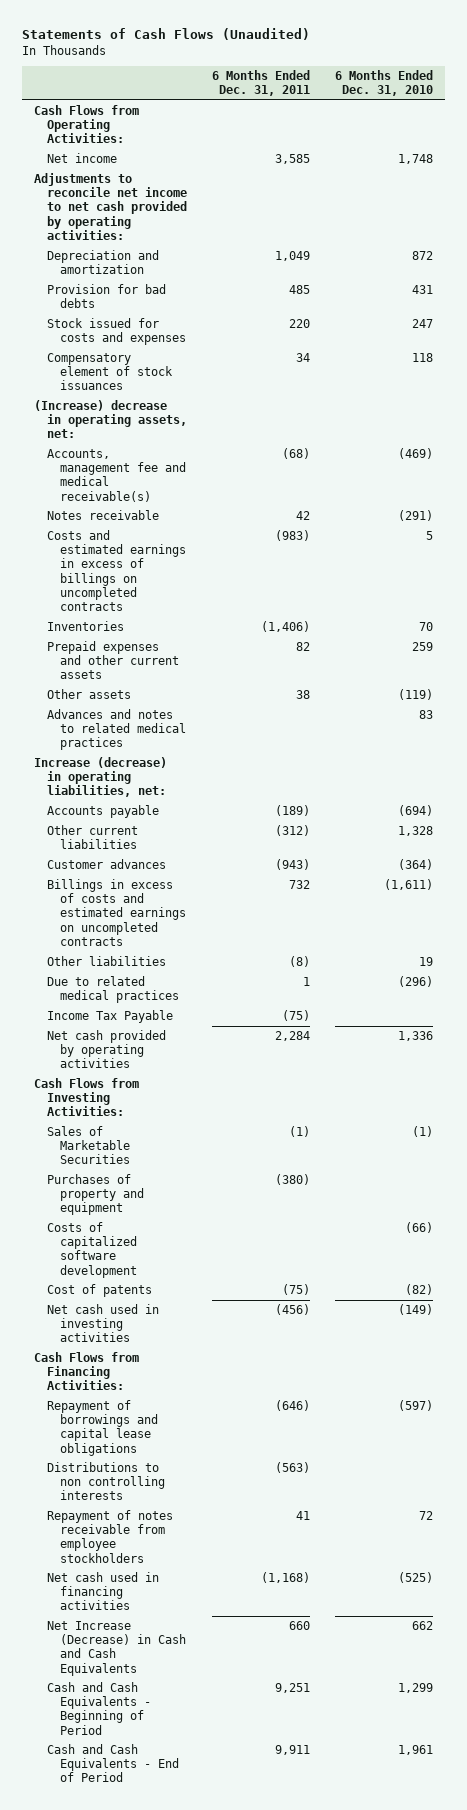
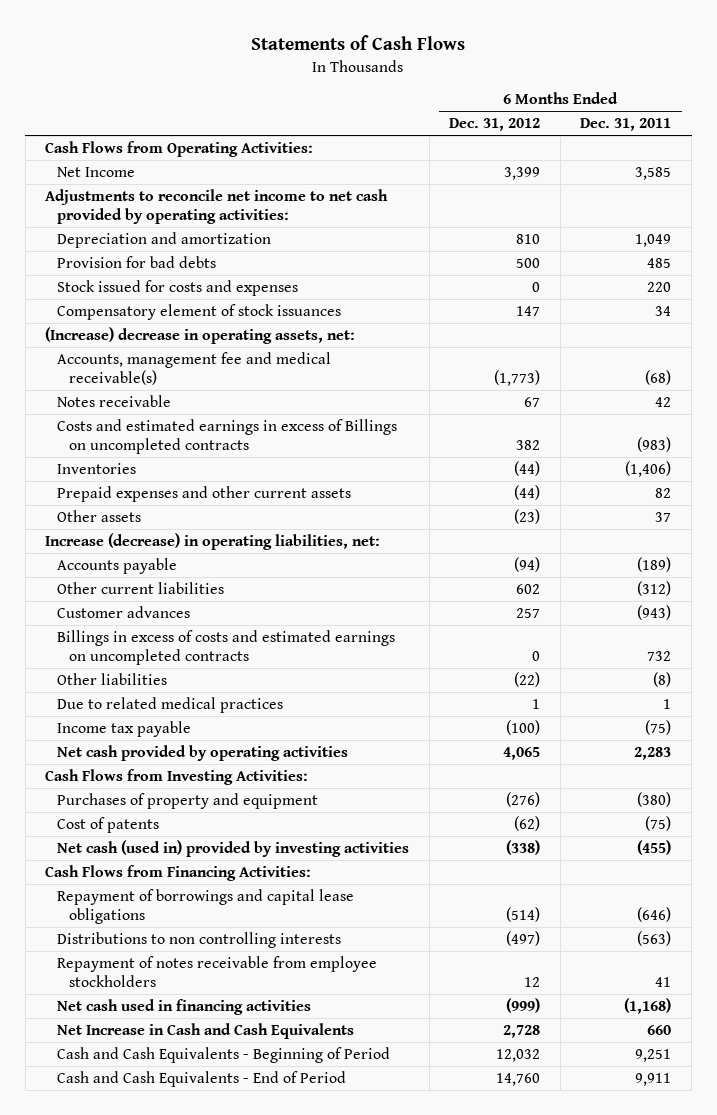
- Statements of Cash Flows (Unaudited)
+ Statements of Cash Flows
- | 6 Months Ended Dec. 31, 2011 | 6 Months Ended Dec. 31, 2010
+ | 6 Months Ended Dec. 31, 2012 | 6 Months Ended Dec. 31, 2011
- Net income | 3,585 | 1,748
+ Net Income | 3,399 | 3,585
- Costs and estimated earnings in excess of billings on uncompleted contracts | (983) | 5
+ Costs and estimated earnings in excess of Billings on uncompleted contracts | 382 | (983)
- Other assets | 38 | (119)
- Advances and notes to related medical practices | | 83
+ Other assets | (23) | 37
- Income Tax Payable | (75) |
- Net cash provided by operating activities | 2,284 | 1,336
+ Income tax payable | (100) | (75)
+ Net cash provided by operating activities | 4,065 | 2,283
- Sales of Marketable Securities | (1) | (1)
- Costs of capitalized software development | | (66)
- Net cash used in investing activities | (456) | (149)
+ Net cash (used in) provided by investing activities | (338) | (455)
- Net Increase (Decrease) in Cash and Cash Equivalents | 660 | 662
+ Net Increase in Cash and Cash Equivalents | 2,728 | 660

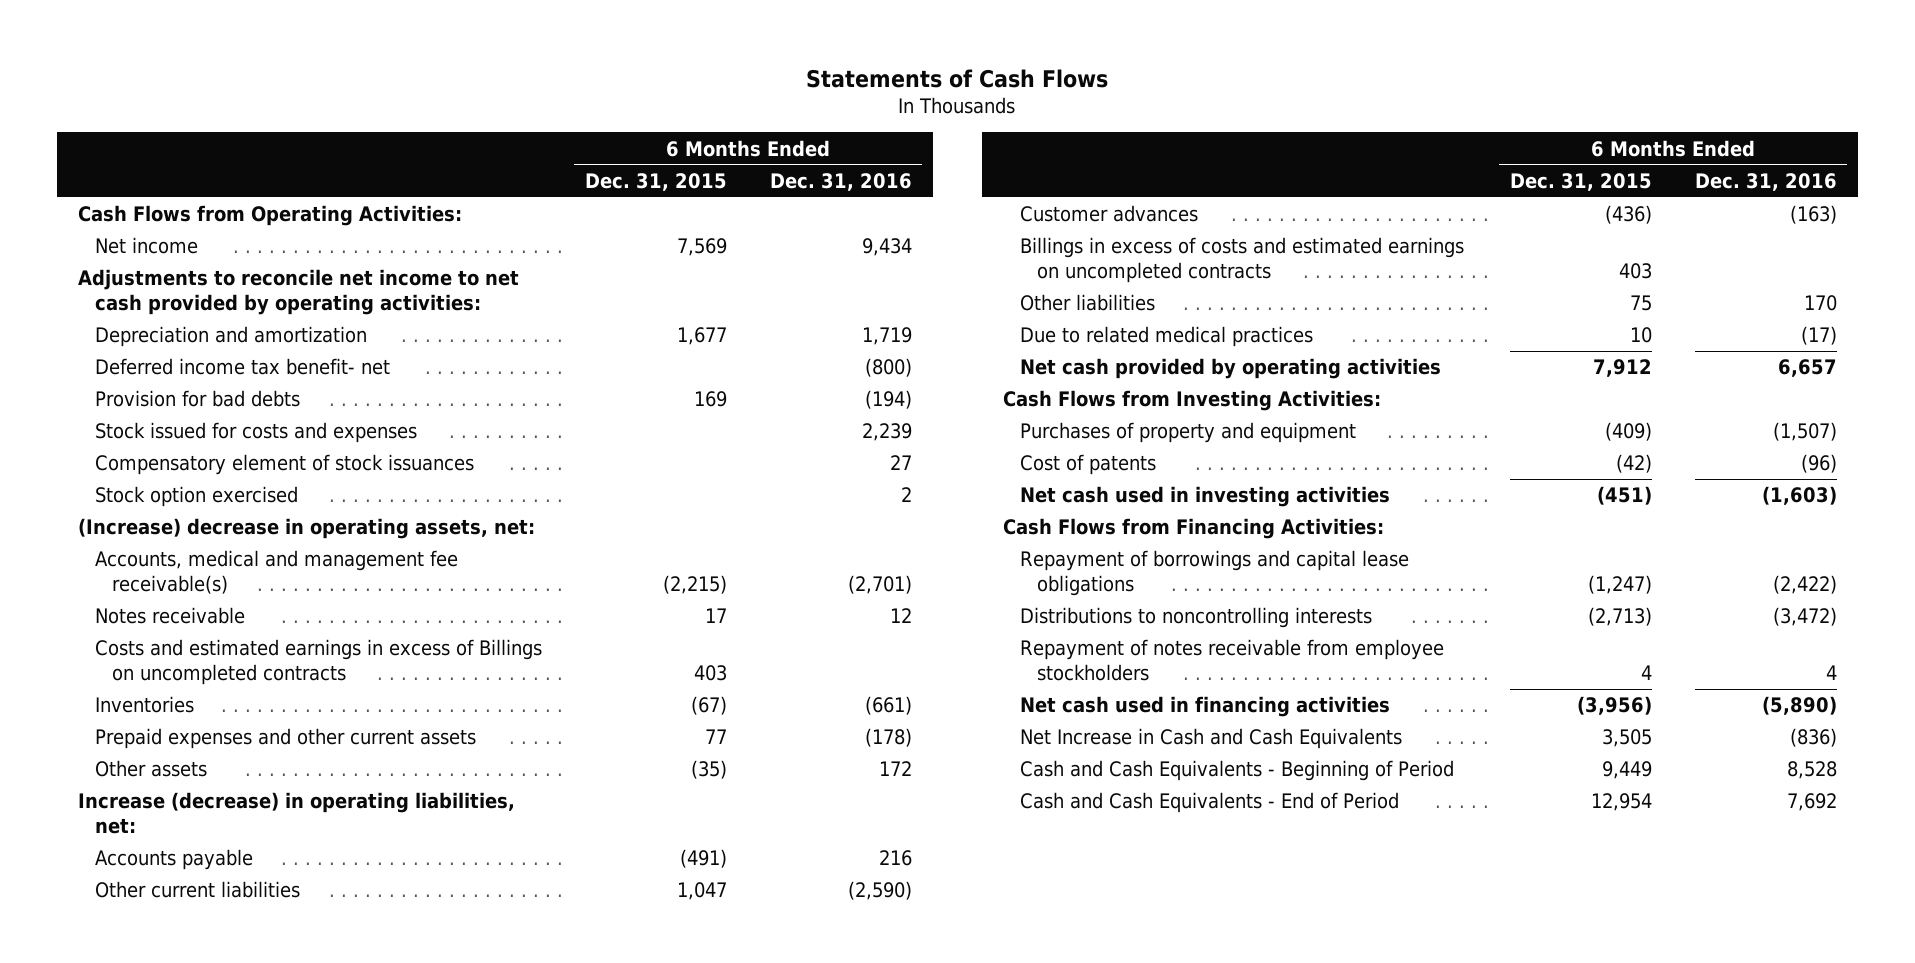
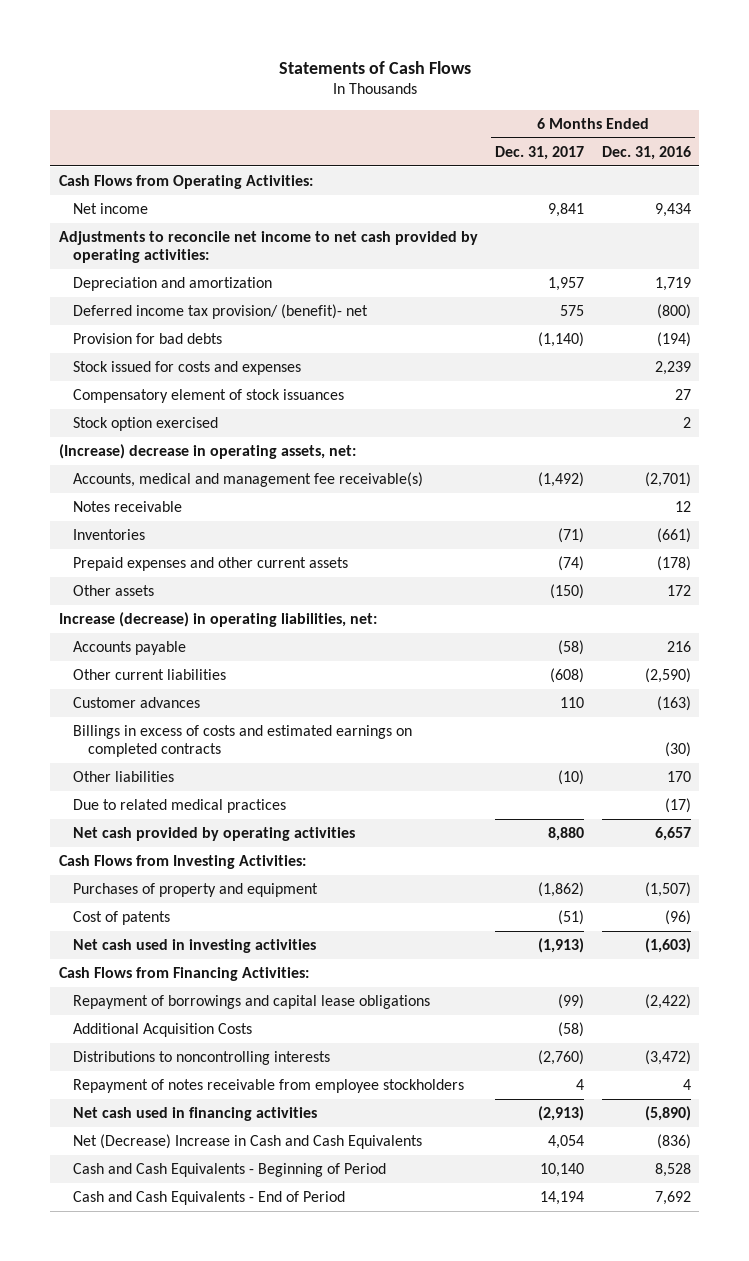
- | 6 Months Ended Dec. 31, 2015 | 6 Months Ended Dec. 31, 2016
+ | 6 Months Ended Dec. 31, 2017 | 6 Months Ended Dec. 31, 2016
- Deferred income tax benefit- net | | (800)
+ Deferred income tax provision/ (benefit)- net | 575 | (800)
- Costs and estimated earnings in excess of Billings on uncompleted contracts | 403 |
- Billings in excess of costs and estimated earnings on uncompleted contracts | 403 |
+ Billings in excess of costs and estimated earnings on completed contracts | | (30)
+ Additional Acquisition Costs | (58) |
- Net Increase in Cash and Cash Equivalents | 3,505 | (836)
+ Net (Decrease) Increase in Cash and Cash Equivalents | 4,054 | (836)

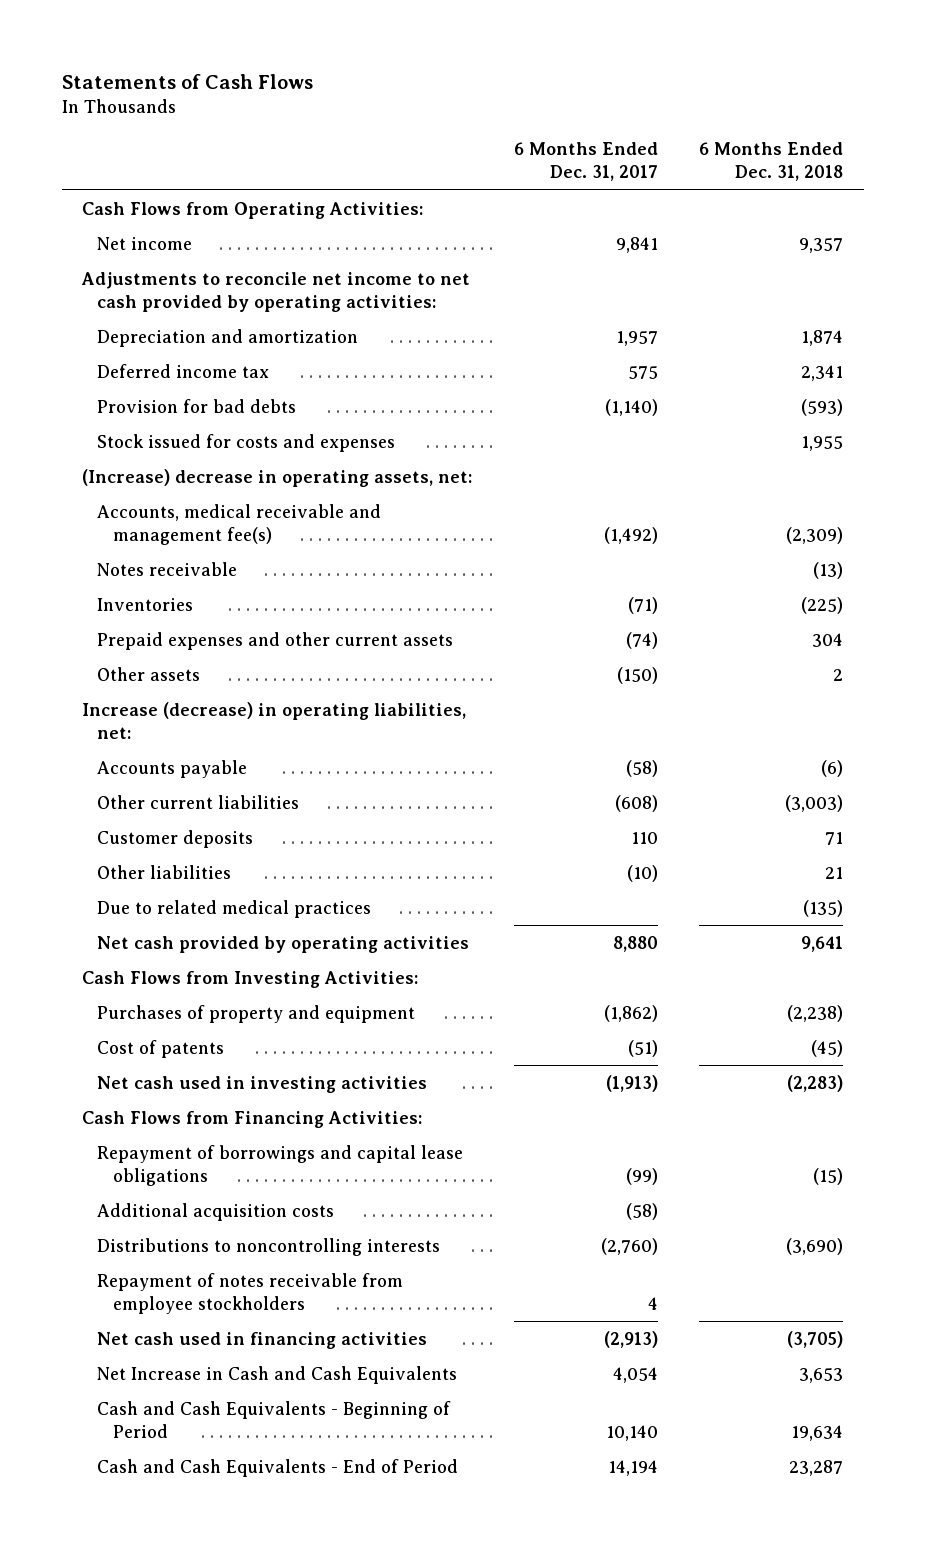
- | 6 Months Ended Dec. 31, 2017 | 6 Months Ended Dec. 31, 2016
+ | 6 Months Ended Dec. 31, 2017 | 6 Months Ended Dec. 31, 2018
- Deferred income tax provision/ (benefit)- net | 575 | (800)
+ Deferred income tax | 575 | 2,341
- Compensatory element of stock issuances | | 27
- Stock option exercised | | 2
- Accounts, medical and management fee receivable(s) | (1,492) | (2,701)
+ Accounts, medical receivable and management fee(s) | (1,492) | (2,309)
- Customer advances | 110 | (163)
- Billings in excess of costs and estimated earnings on completed contracts | | (30)
+ Customer deposits | 110 | 71
- Additional Acquisition Costs | (58) |
+ Additional acquisition costs | (58) |
- Net (Decrease) Increase in Cash and Cash Equivalents | 4,054 | (836)
+ Net Increase in Cash and Cash Equivalents | 4,054 | 3,653

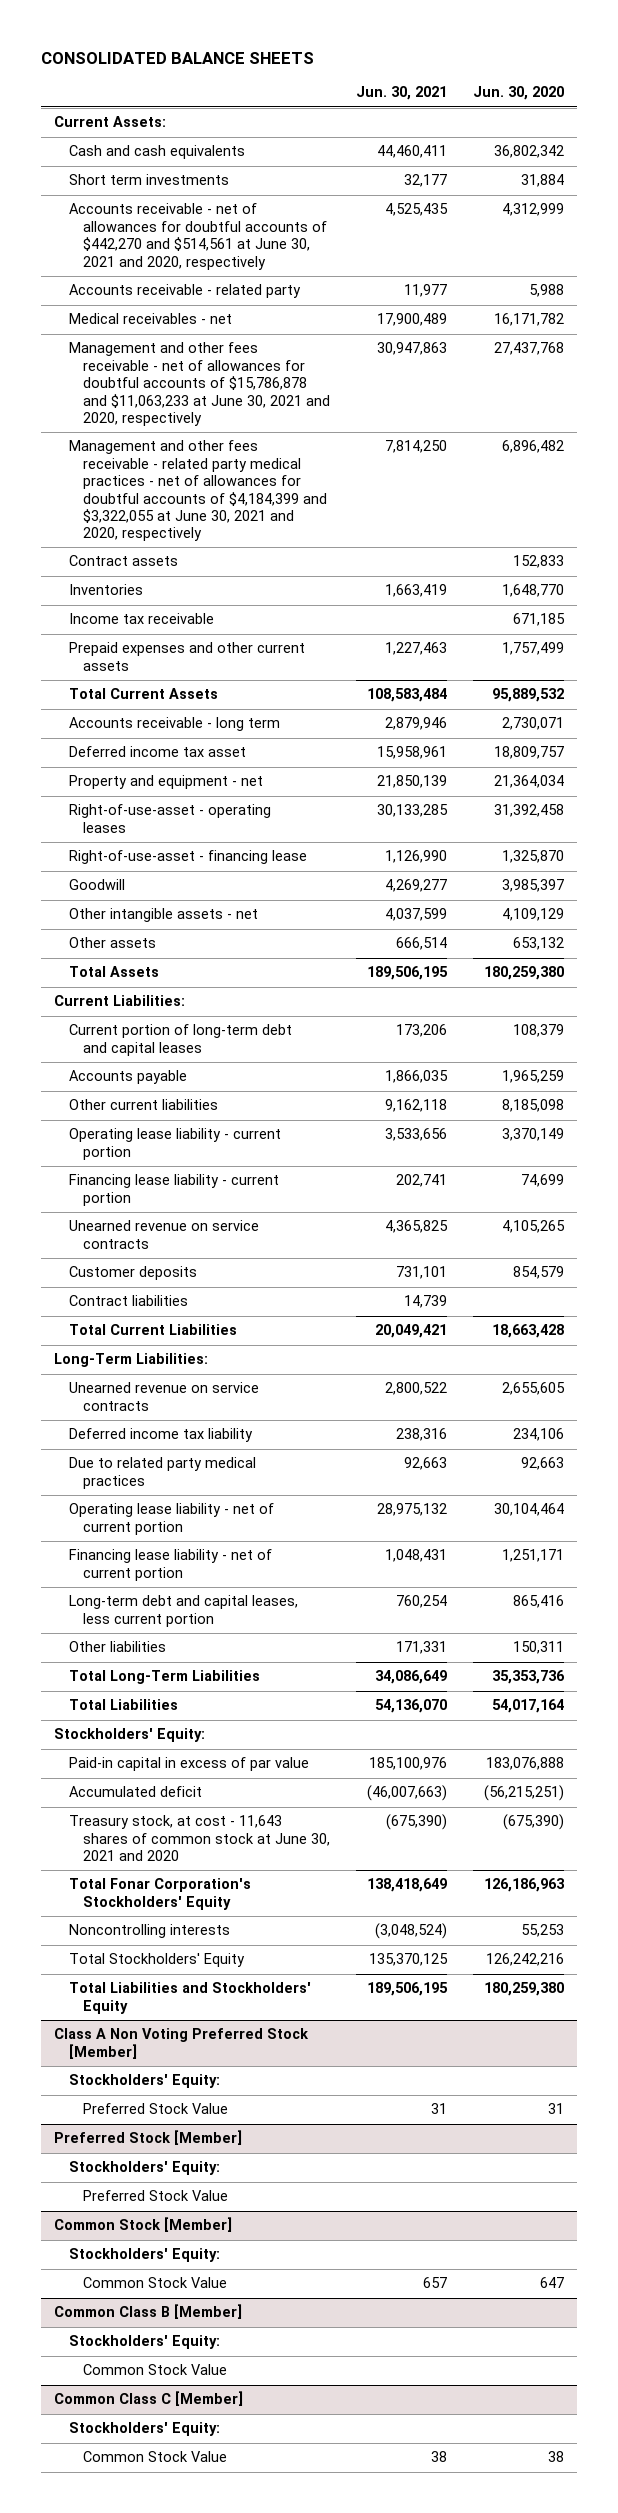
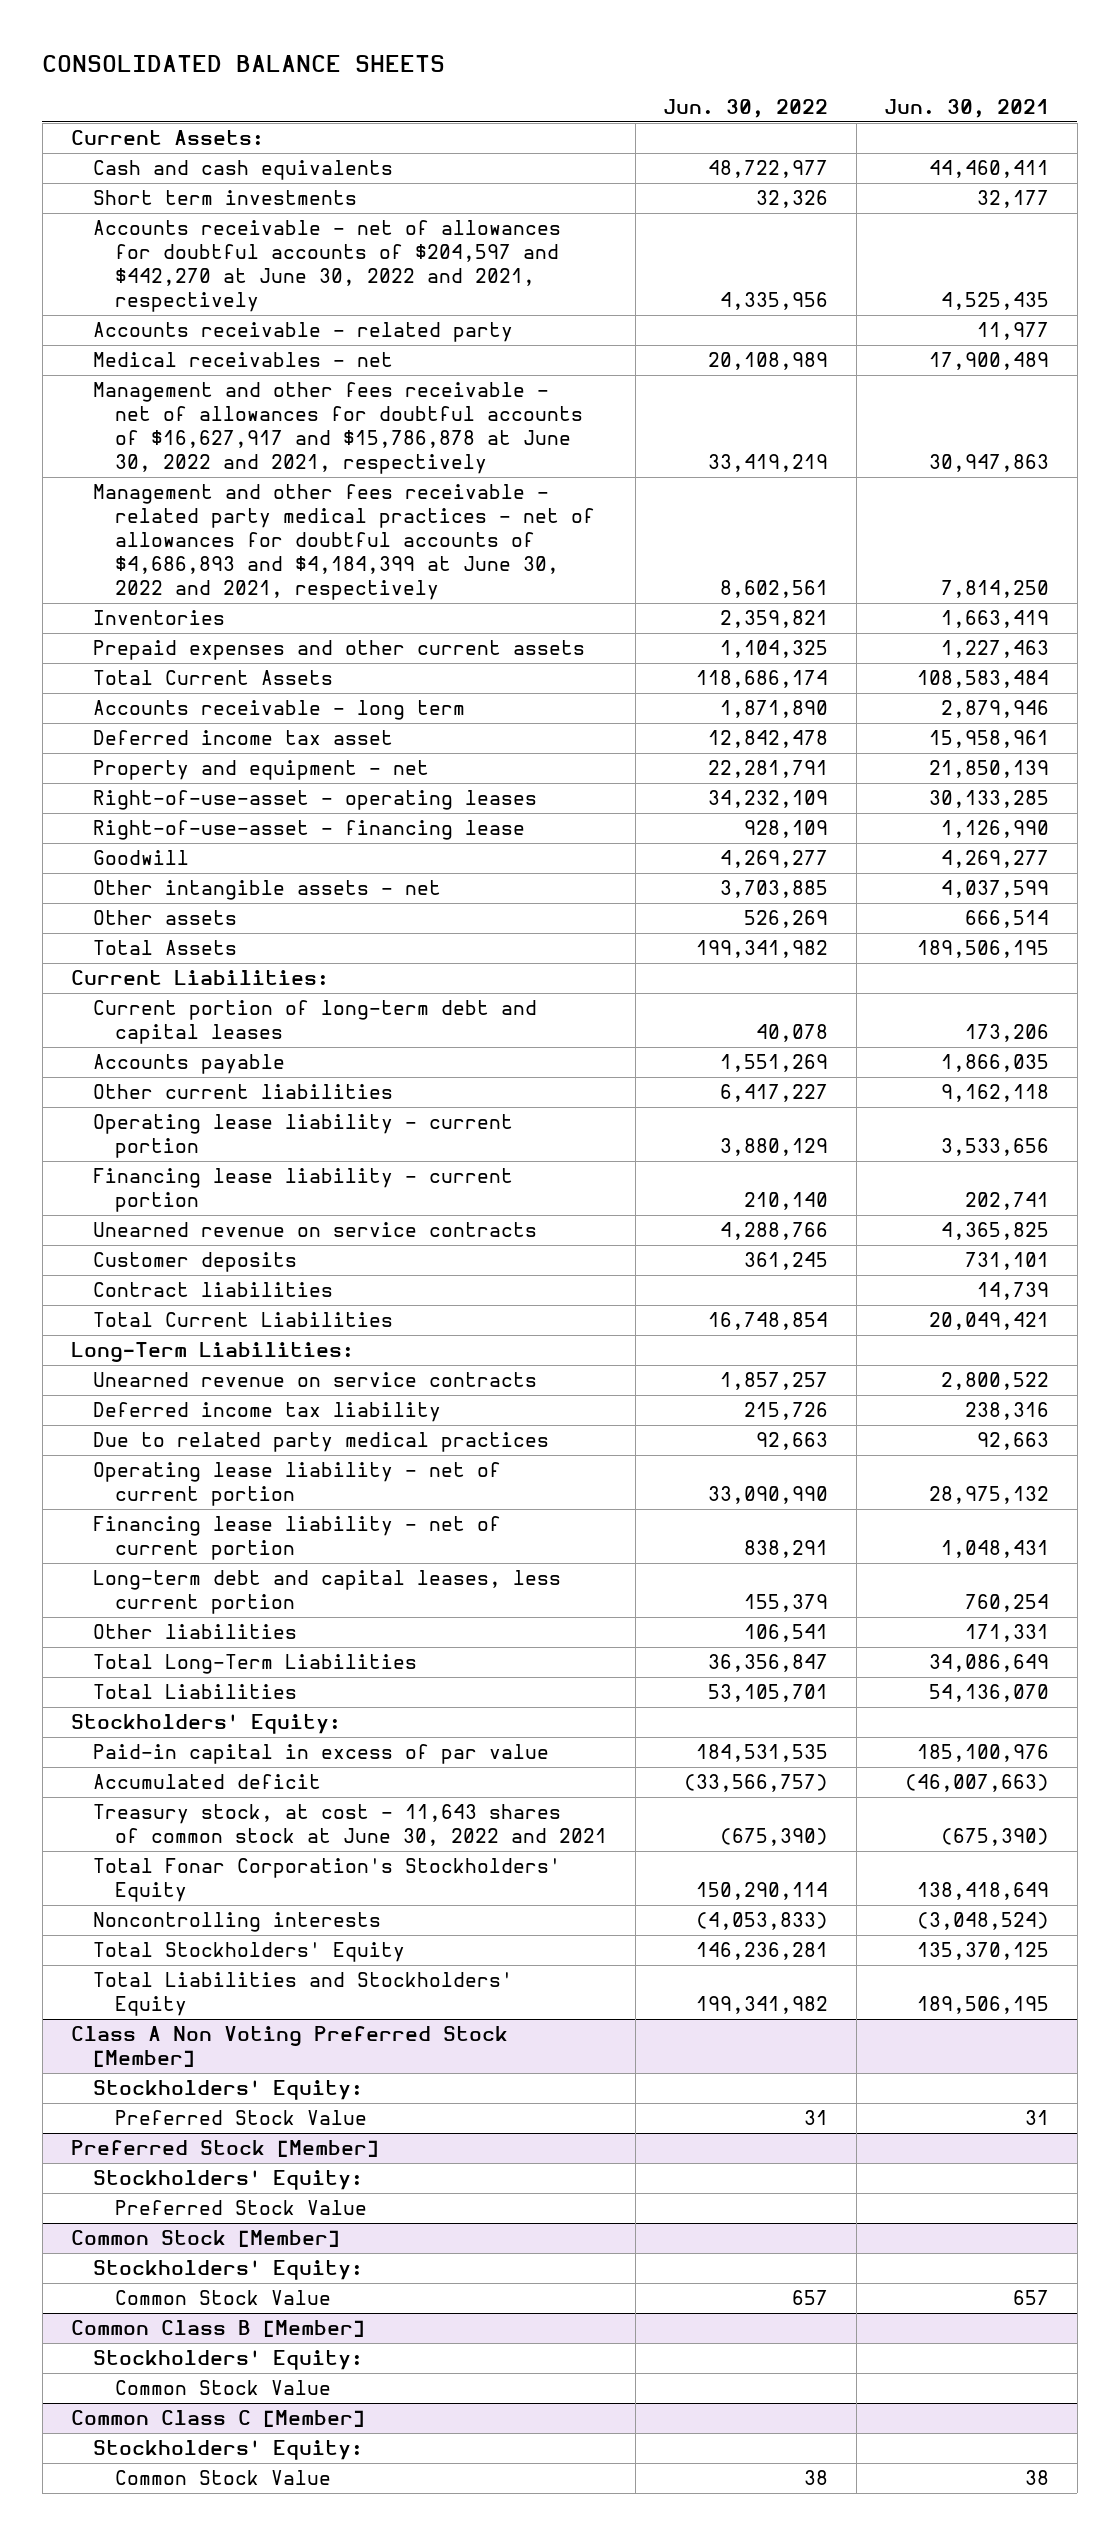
- | Jun. 30, 2021 | Jun. 30, 2020
+ | Jun. 30, 2022 | Jun. 30, 2021
- Accounts receivable - net of allowances for doubtful accounts of $442,270 and $514,561 at June 30, 2021 and 2020, respectively | 4,525,435 | 4,312,999
+ Accounts receivable - net of allowances for doubtful accounts of $204,597 and $442,270 at June 30, 2022 and 2021, respectively | 4,335,956 | 4,525,435
- Management and other fees receivable - net of allowances for doubtful accounts of $15,786,878 and $11,063,233 at June 30, 2021 and 2020, respectively | 30,947,863 | 27,437,768
- Management and other fees receivable - related party medical practices - net of allowances for doubtful accounts of $4,184,399 and $3,322,055 at June 30, 2021 and 2020, respectively | 7,814,250 | 6,896,482
- Contract assets | | 152,833
+ Management and other fees receivable - net of allowances for doubtful accounts of $16,627,917 and $15,786,878 at June 30, 2022 and 2021, respectively | 33,419,219 | 30,947,863
+ Management and other fees receivable - related party medical practices - net of allowances for doubtful accounts of $4,686,893 and $4,184,399 at June 30, 2022 and 2021, respectively | 8,602,561 | 7,814,250
- Income tax receivable | | 671,185
- Treasury stock, at cost - 11,643 shares of common stock at June 30, 2021 and 2020 | (675,390) | (675,390)
+ Treasury stock, at cost - 11,643 shares of common stock at June 30, 2022 and 2021 | (675,390) | (675,390)

